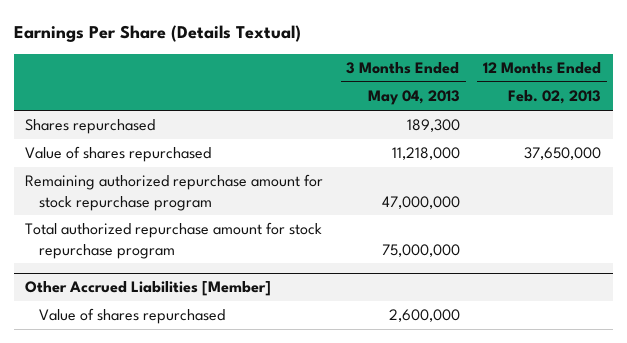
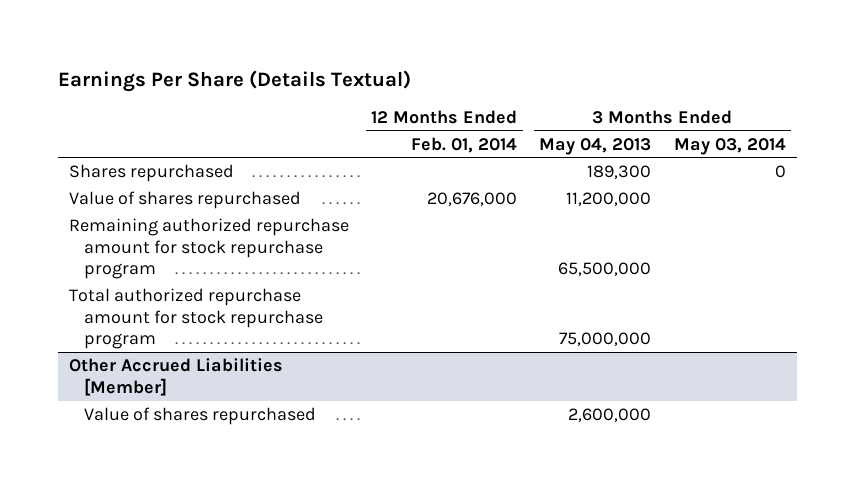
- | 3 Months Ended May 04, 2013 | 12 Months Ended Feb. 02, 2013
+ | 12 Months Ended Feb. 01, 2014 | 3 Months Ended May 04, 2013 | 3 Months Ended May 03, 2014
- Value of shares repurchased | 11,218,000 | 37,650,000
- Remaining authorized repurchase amount for stock repurchase program | 47,000,000 |
+ Value of shares repurchased | 20,676,000 | 11,200,000 |
+ Remaining authorized repurchase amount for stock repurchase program | | 65,500,000 |

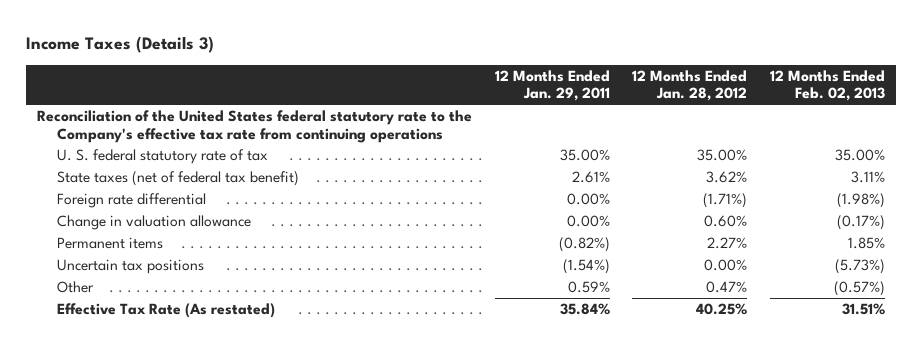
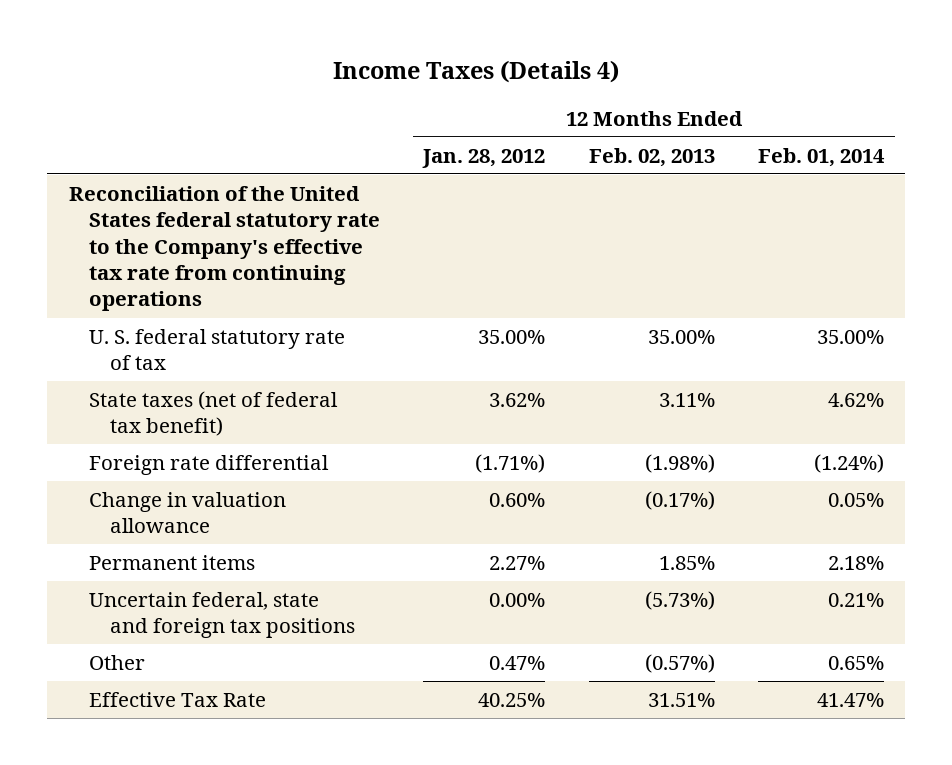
- Income Taxes (Details 3)
+ Income Taxes (Details 4)
- | 12 Months Ended Jan. 29, 2011 | 12 Months Ended Jan. 28, 2012 | 12 Months Ended Feb. 02, 2013
+ | 12 Months Ended Jan. 28, 2012 | 12 Months Ended Feb. 02, 2013 | 12 Months Ended Feb. 01, 2014
- Uncertain tax positions | (1.54%) | 0.00% | (5.73%)
+ Uncertain federal, state and foreign tax positions | 0.00% | (5.73%) | 0.21%
- Effective Tax Rate (As restated) | 35.84% | 40.25% | 31.51%
+ Effective Tax Rate | 40.25% | 31.51% | 41.47%

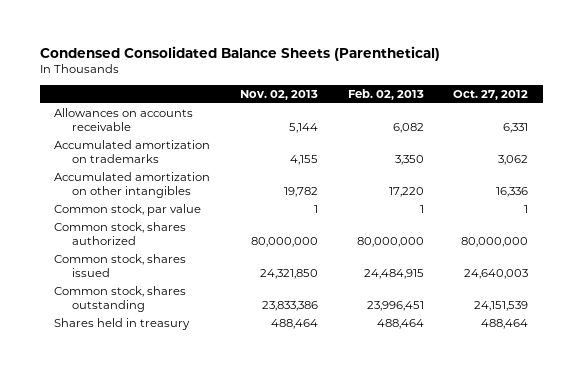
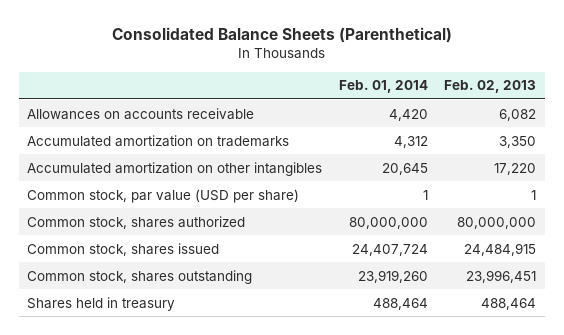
- Condensed Consolidated Balance Sheets (Parenthetical)
+ Consolidated Balance Sheets (Parenthetical)
- | Nov. 02, 2013 | Feb. 02, 2013 | Oct. 27, 2012
+ | Feb. 01, 2014 | Feb. 02, 2013
- Common stock, par value | 1 | 1 | 1
+ Common stock, par value (USD per share) | 1 | 1

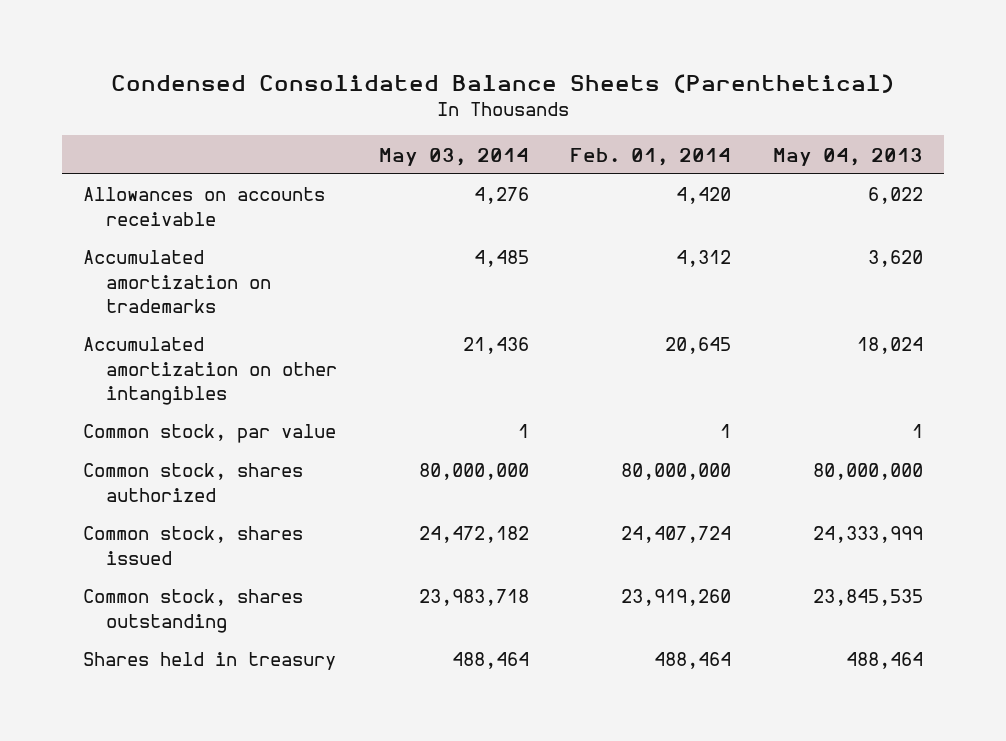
- Consolidated Balance Sheets (Parenthetical)
+ Condensed Consolidated Balance Sheets (Parenthetical)
- | Feb. 01, 2014 | Feb. 02, 2013
+ | May 03, 2014 | Feb. 01, 2014 | May 04, 2013
- Common stock, par value (USD per share) | 1 | 1
+ Common stock, par value | 1 | 1 | 1

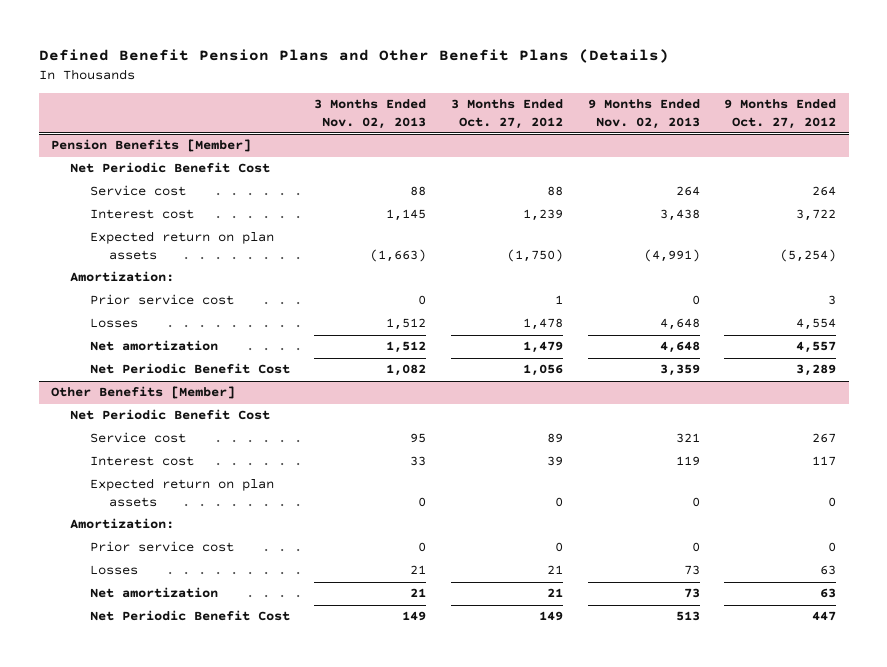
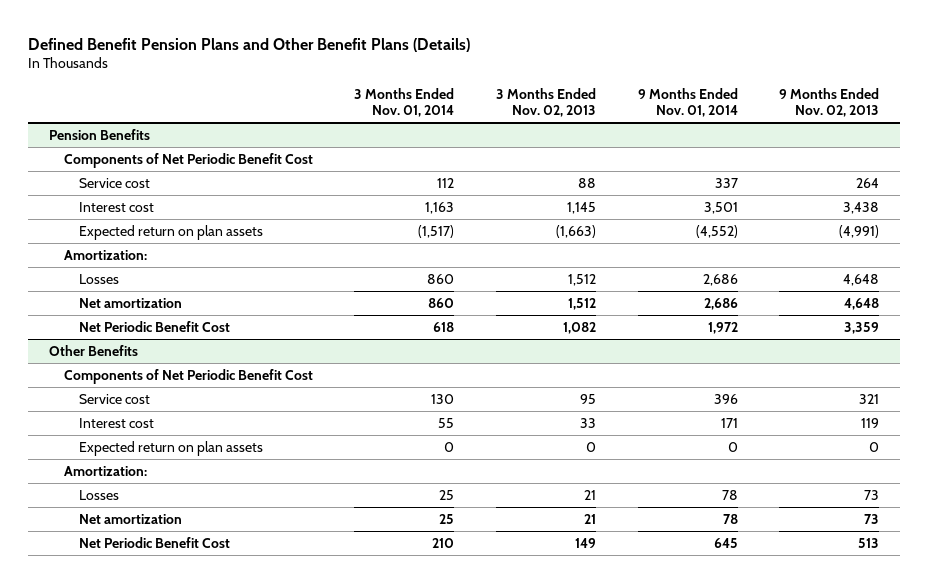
- | 3 Months Ended Nov. 02, 2013 | 3 Months Ended Oct. 27, 2012 | 9 Months Ended Nov. 02, 2013 | 9 Months Ended Oct. 27, 2012
+ | 3 Months Ended Nov. 01, 2014 | 3 Months Ended Nov. 02, 2013 | 9 Months Ended Nov. 01, 2014 | 9 Months Ended Nov. 02, 2013
- Pension Benefits [Member]
- Net Periodic Benefit Cost
+ Pension Benefits
+ Components of Net Periodic Benefit Cost
- Prior service cost | 0 | 1 | 0 | 3
- Other Benefits [Member]
- Net Periodic Benefit Cost
+ Other Benefits
+ Components of Net Periodic Benefit Cost
- Prior service cost | 0 | 0 | 0 | 0

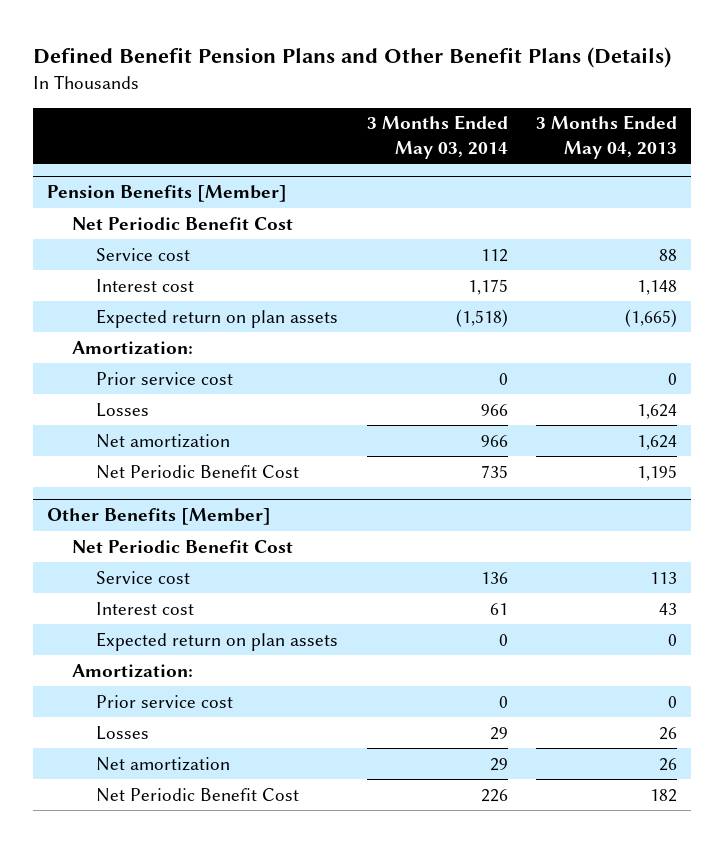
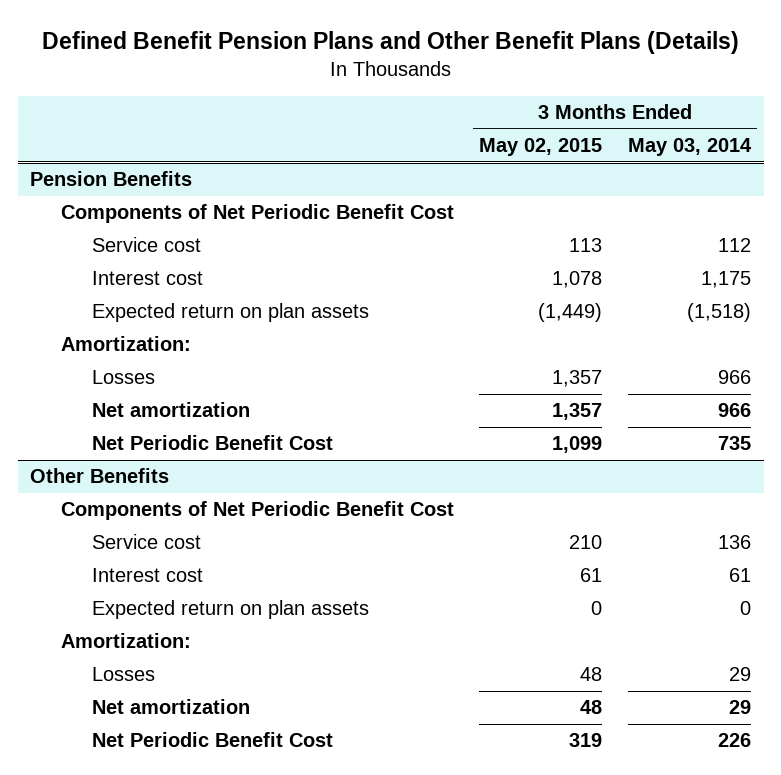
- | 3 Months Ended May 03, 2014 | 3 Months Ended May 04, 2013
+ | 3 Months Ended May 02, 2015 | 3 Months Ended May 03, 2014
- Pension Benefits [Member]
- Net Periodic Benefit Cost
+ Pension Benefits
+ Components of Net Periodic Benefit Cost
- Prior service cost | 0 | 0
- Other Benefits [Member]
- Net Periodic Benefit Cost
+ Other Benefits
+ Components of Net Periodic Benefit Cost
- Prior service cost | 0 | 0

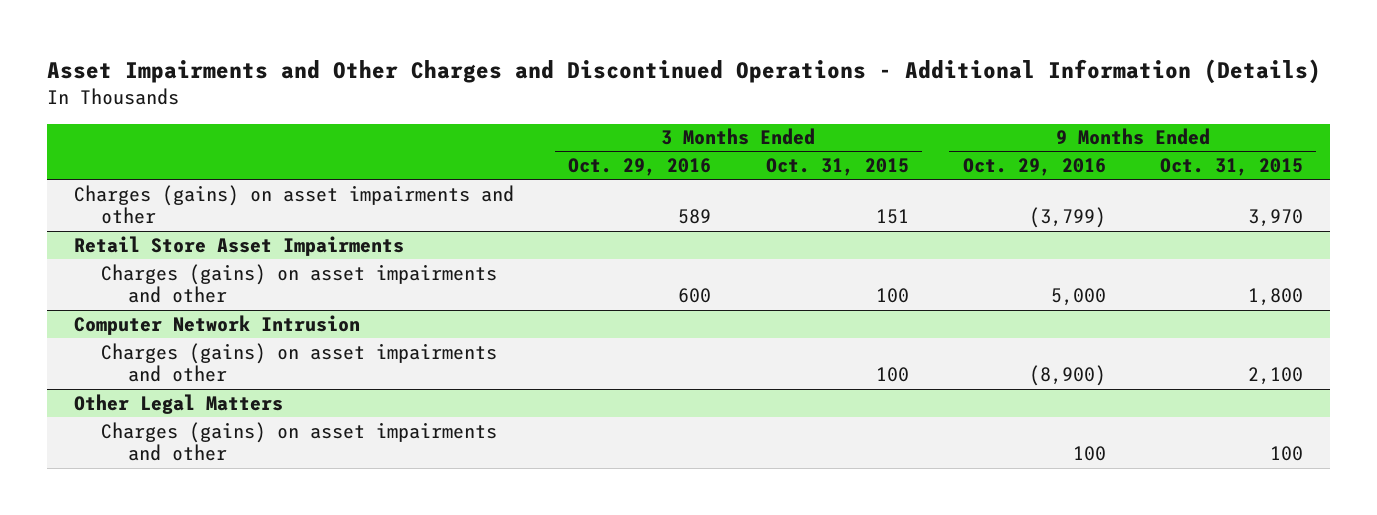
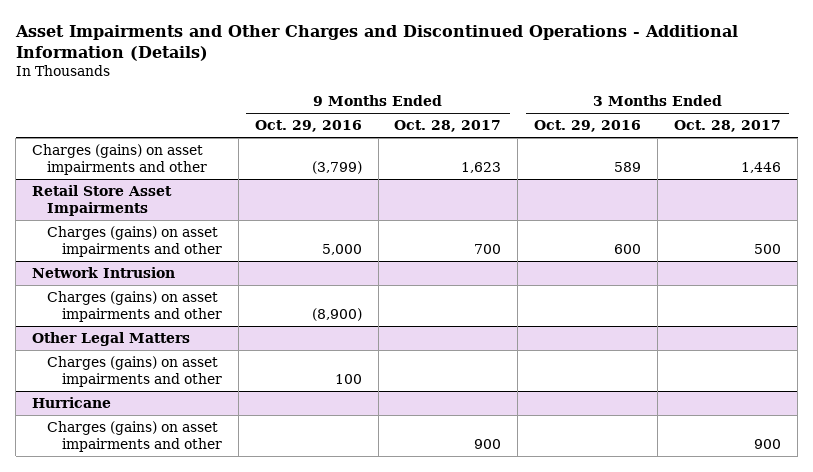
- | 3 Months Ended Oct. 29, 2016 | 3 Months Ended Oct. 31, 2015 | 9 Months Ended Oct. 29, 2016 | 9 Months Ended Oct. 31, 2015
+ | 9 Months Ended Oct. 29, 2016 | 9 Months Ended Oct. 28, 2017 | 3 Months Ended Oct. 29, 2016 | 3 Months Ended Oct. 28, 2017
- Computer Network Intrusion
+ Network Intrusion
+ Hurricane
+ Charges (gains) on asset impairments and other | | 900 | | 900

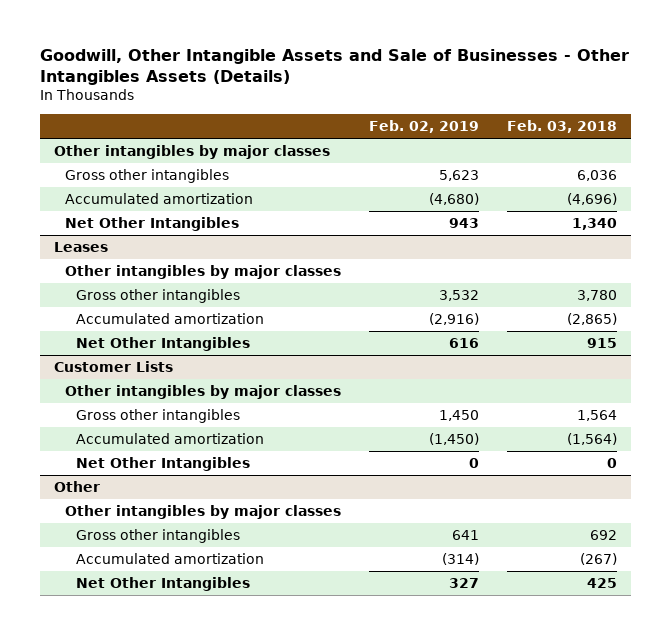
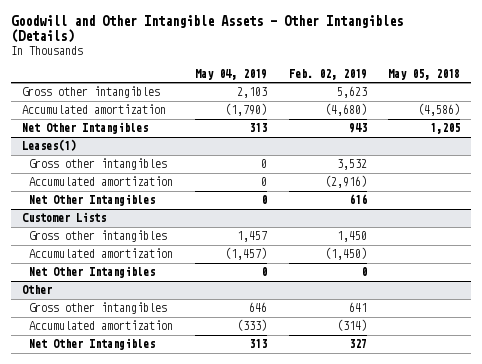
- Goodwill, Other Intangible Assets and Sale of Businesses - Other Intangibles Assets (Details)
+ Goodwill and Other Intangible Assets - Other Intangibles (Details)
- | Feb. 02, 2019 | Feb. 03, 2018
+ | May 04, 2019 | Feb. 02, 2019 | May 05, 2018
- Other intangibles by major classes
- Leases
- Other intangibles by major classes
+ Leases(1)
@ Customer Lists
- Other intangibles by major classes
@ Other
- Other intangibles by major classes

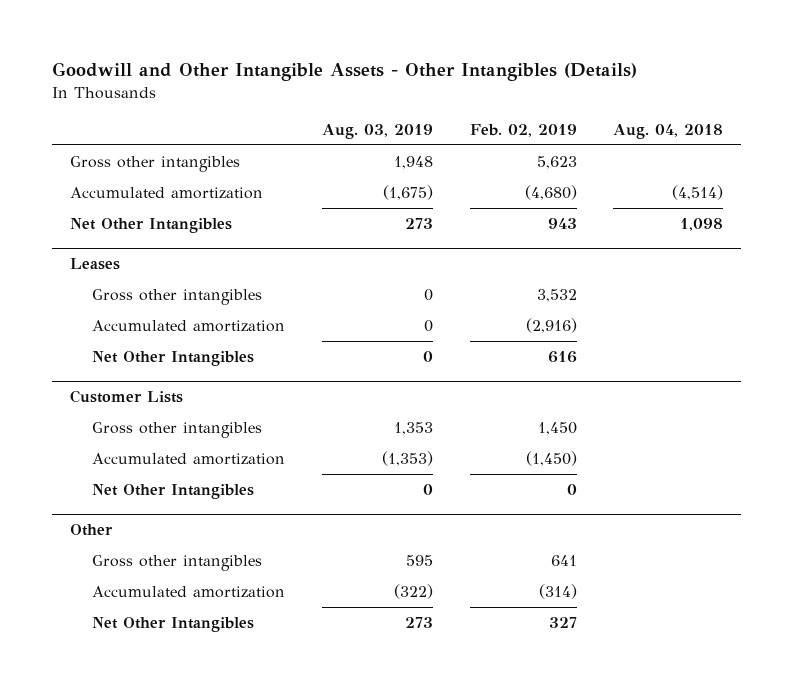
- | May 04, 2019 | Feb. 02, 2019 | May 05, 2018
+ | Aug. 03, 2019 | Feb. 02, 2019 | Aug. 04, 2018
- Leases(1)
+ Leases

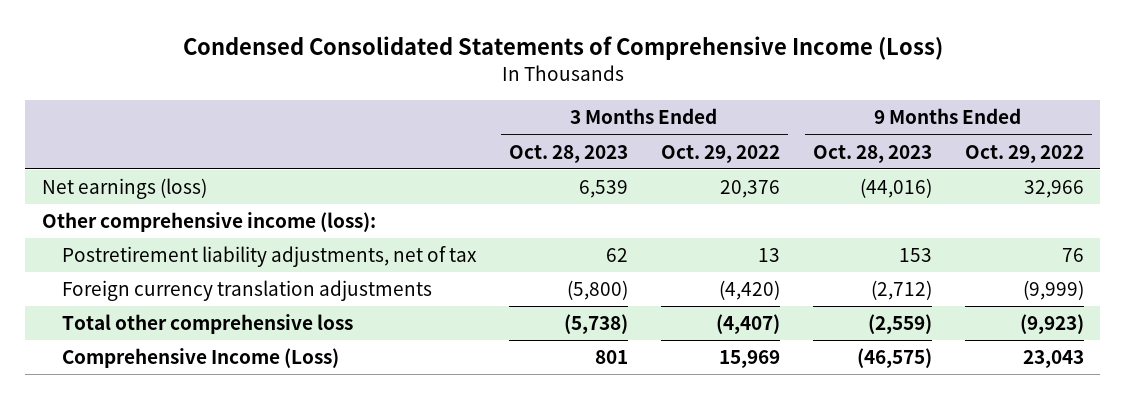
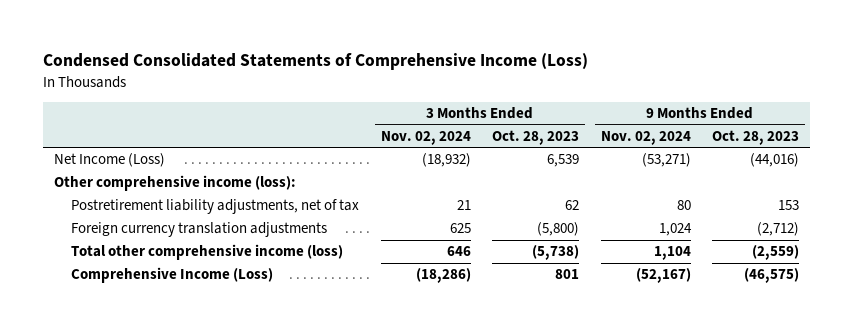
- | 3 Months Ended Oct. 28, 2023 | 3 Months Ended Oct. 29, 2022 | 9 Months Ended Oct. 28, 2023 | 9 Months Ended Oct. 29, 2022
+ | 3 Months Ended Nov. 02, 2024 | 3 Months Ended Oct. 28, 2023 | 9 Months Ended Nov. 02, 2024 | 9 Months Ended Oct. 28, 2023
- Net earnings (loss) | 6,539 | 20,376 | (44,016) | 32,966
+ Net Income (Loss) | (18,932) | 6,539 | (53,271) | (44,016)
- Total other comprehensive loss | (5,738) | (4,407) | (2,559) | (9,923)
+ Total other comprehensive income (loss) | 646 | (5,738) | 1,104 | (2,559)

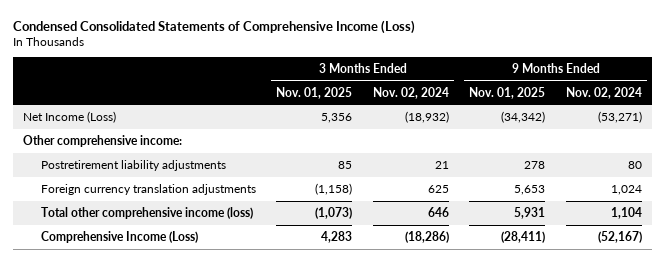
- | 3 Months Ended Nov. 02, 2024 | 3 Months Ended Oct. 28, 2023 | 9 Months Ended Nov. 02, 2024 | 9 Months Ended Oct. 28, 2023
+ | 3 Months Ended Nov. 01, 2025 | 3 Months Ended Nov. 02, 2024 | 9 Months Ended Nov. 01, 2025 | 9 Months Ended Nov. 02, 2024
- Other comprehensive income (loss):
- Postretirement liability adjustments, net of tax | 21 | 62 | 80 | 153
+ Other comprehensive income:
+ Postretirement liability adjustments | 85 | 21 | 278 | 80

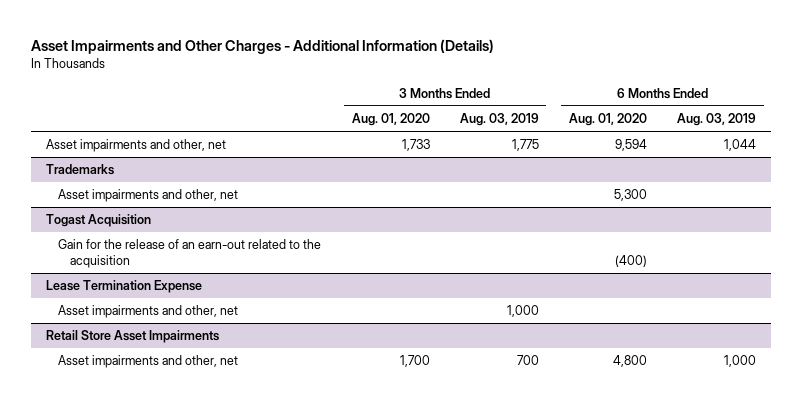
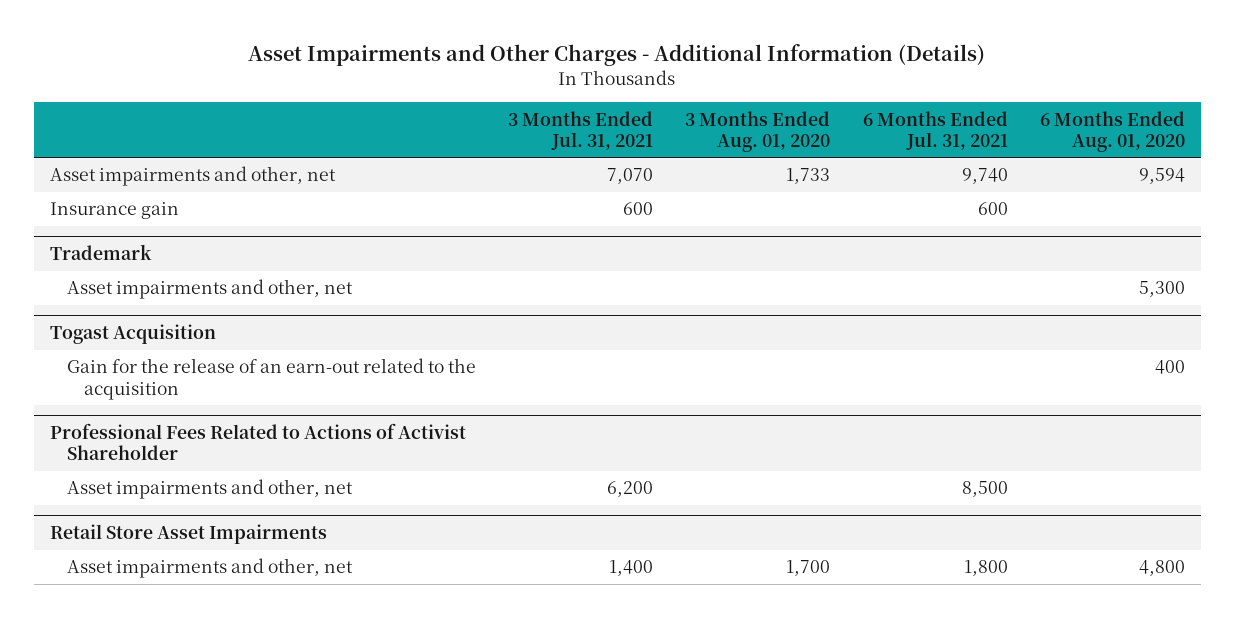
- | 3 Months Ended Aug. 01, 2020 | 3 Months Ended Aug. 03, 2019 | 6 Months Ended Aug. 01, 2020 | 6 Months Ended Aug. 03, 2019
+ | 3 Months Ended Jul. 31, 2021 | 3 Months Ended Aug. 01, 2020 | 6 Months Ended Jul. 31, 2021 | 6 Months Ended Aug. 01, 2020
- Trademarks
+ Insurance gain | 600 | | 600 |
+ Trademark
@ Togast Acquisition
- Gain for the release of an earn-out related to the acquisition | | | (400) |
- Lease Termination Expense
@ Togast Acquisition
+ Gain for the release of an earn-out related to the acquisition | | | | 400
+ Professional Fees Related to Actions of Activist Shareholder

